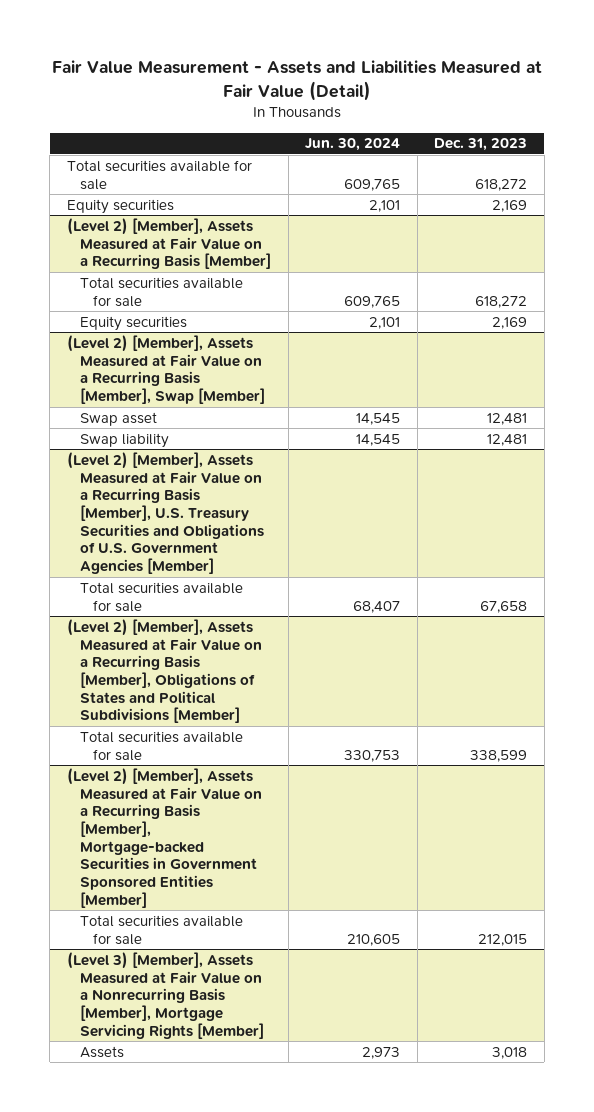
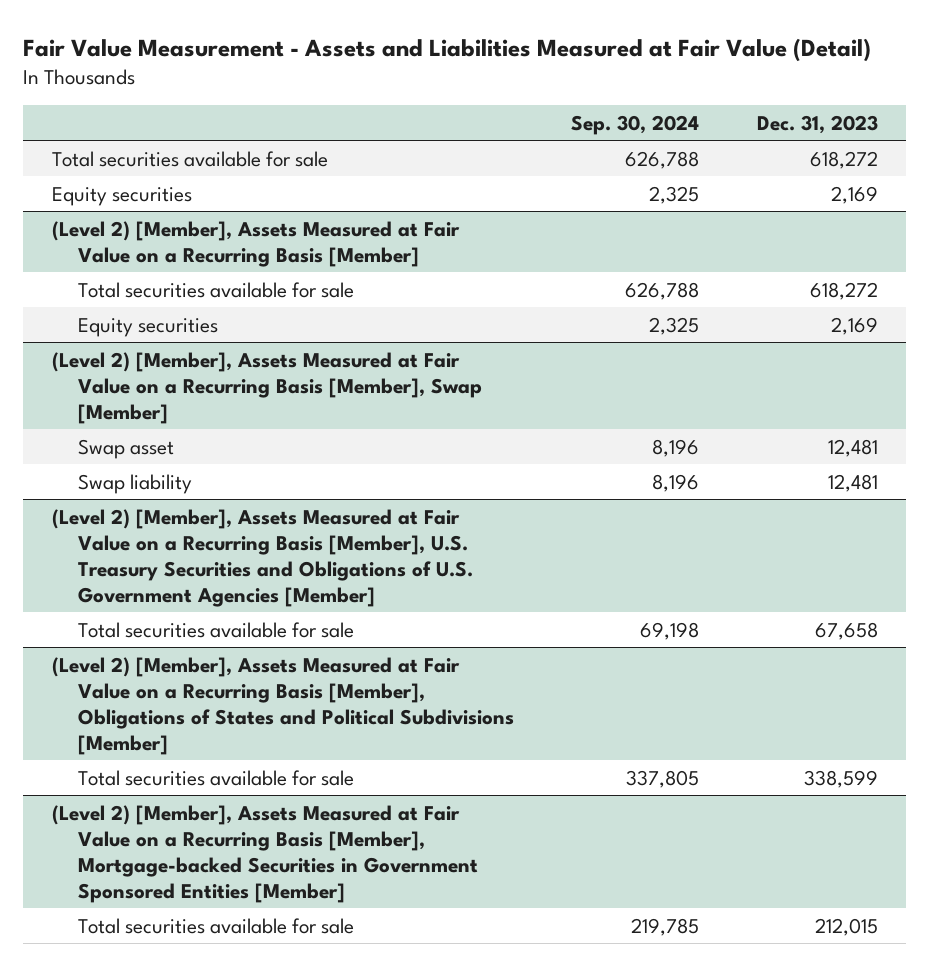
- | Jun. 30, 2024 | Dec. 31, 2023
+ | Sep. 30, 2024 | Dec. 31, 2023
- (Level 3) [Member], Assets Measured at Fair Value on a Nonrecurring Basis [Member], Mortgage Servicing Rights [Member]
- Assets | 2,973 | 3,018

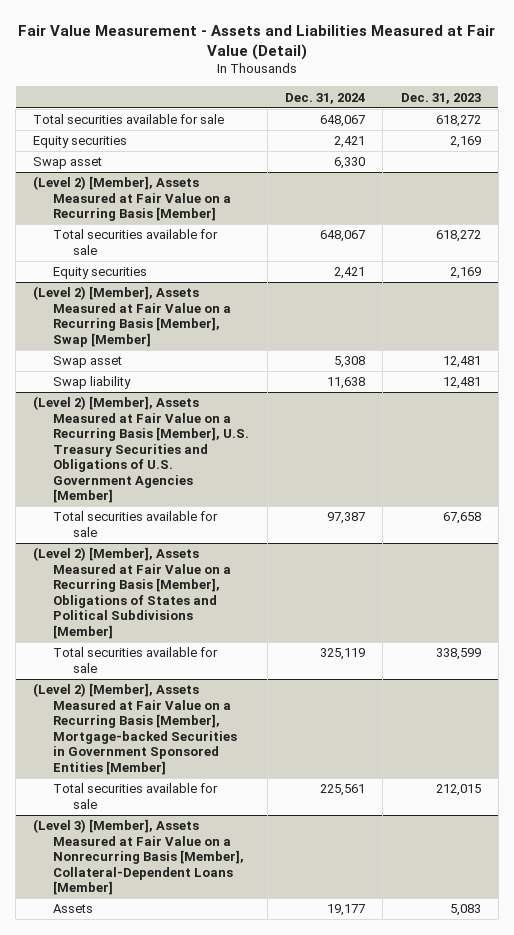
- | Sep. 30, 2024 | Dec. 31, 2023
+ | Dec. 31, 2024 | Dec. 31, 2023
+ Swap asset | 6,330 |
+ (Level 3) [Member], Assets Measured at Fair Value on a Nonrecurring Basis [Member], Collateral-Dependent Loans [Member]
+ Assets | 19,177 | 5,083

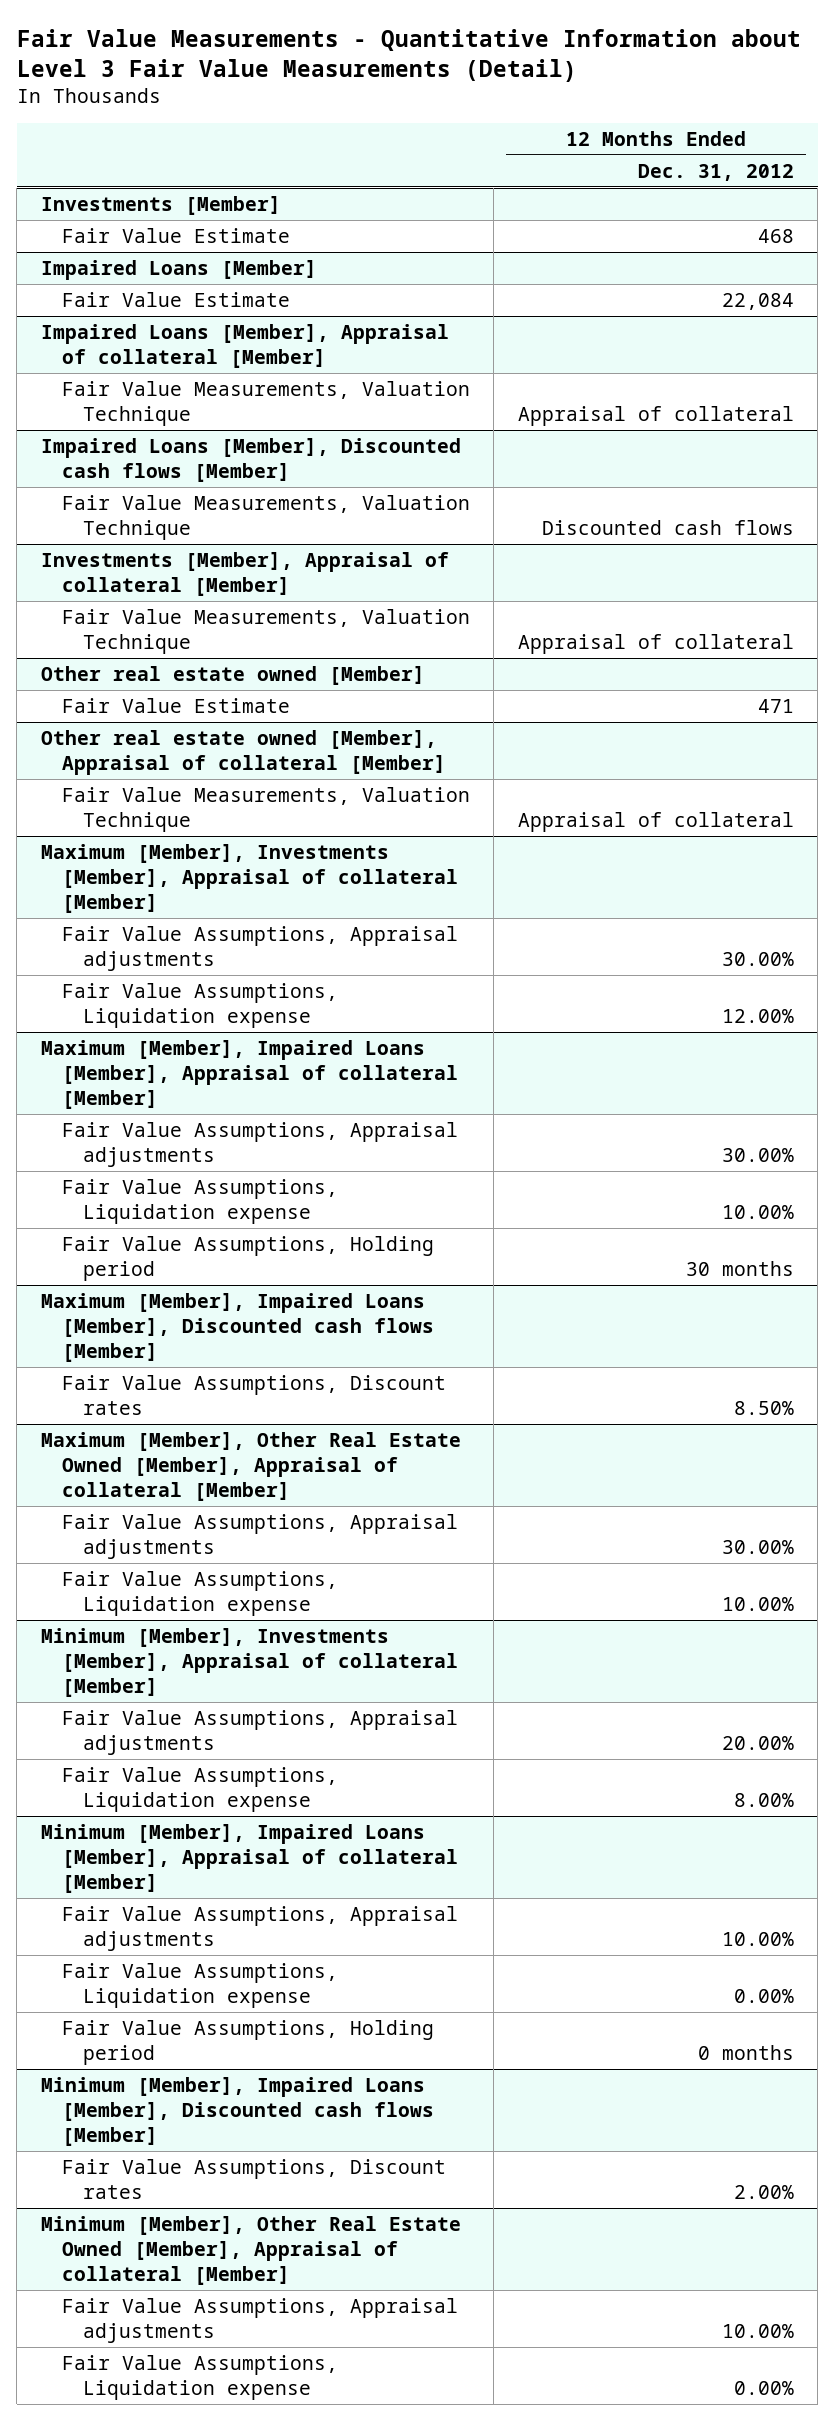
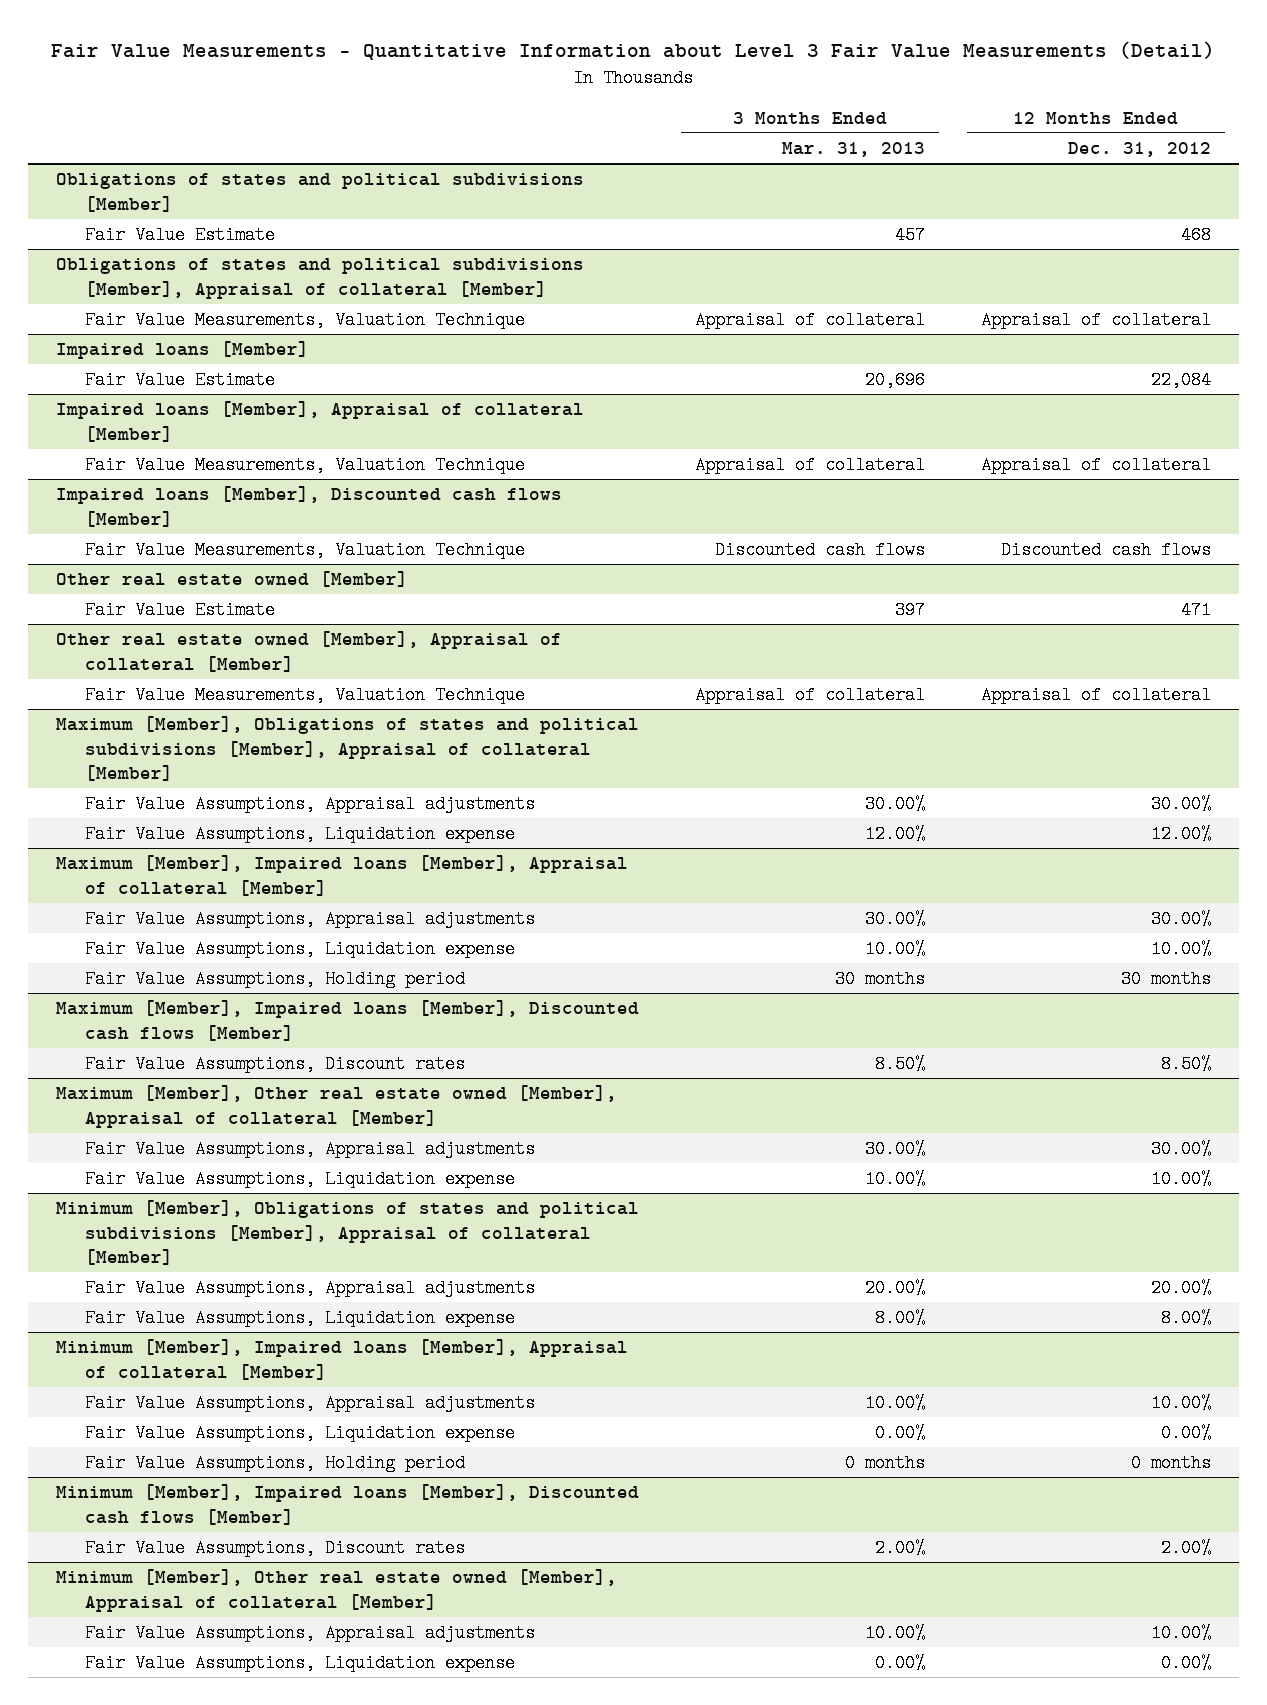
- | 12 Months Ended Dec. 31, 2012
+ | 3 Months Ended Mar. 31, 2013 | 12 Months Ended Dec. 31, 2012
- Investments [Member]
+ Obligations of states and political subdivisions [Member]
- Impaired Loans [Member]
+ Obligations of states and political subdivisions [Member], Appraisal of collateral [Member]
+ Fair Value Measurements, Valuation Technique | Appraisal of collateral | Appraisal of collateral
+ Impaired loans [Member]
- Impaired Loans [Member], Appraisal of collateral [Member]
+ Impaired loans [Member], Appraisal of collateral [Member]
- Impaired Loans [Member], Discounted cash flows [Member]
+ Impaired loans [Member], Discounted cash flows [Member]
- Investments [Member], Appraisal of collateral [Member]
- Fair Value Measurements, Valuation Technique | Appraisal of collateral
- Maximum [Member], Investments [Member], Appraisal of collateral [Member]
+ Maximum [Member], Obligations of states and political subdivisions [Member], Appraisal of collateral [Member]
- Maximum [Member], Impaired Loans [Member], Appraisal of collateral [Member]
+ Maximum [Member], Impaired loans [Member], Appraisal of collateral [Member]
- Maximum [Member], Impaired Loans [Member], Discounted cash flows [Member]
+ Maximum [Member], Impaired loans [Member], Discounted cash flows [Member]
- Maximum [Member], Other Real Estate Owned [Member], Appraisal of collateral [Member]
+ Maximum [Member], Other real estate owned [Member], Appraisal of collateral [Member]
- Minimum [Member], Investments [Member], Appraisal of collateral [Member]
+ Minimum [Member], Obligations of states and political subdivisions [Member], Appraisal of collateral [Member]
- Minimum [Member], Impaired Loans [Member], Appraisal of collateral [Member]
+ Minimum [Member], Impaired loans [Member], Appraisal of collateral [Member]
- Minimum [Member], Impaired Loans [Member], Discounted cash flows [Member]
+ Minimum [Member], Impaired loans [Member], Discounted cash flows [Member]
- Minimum [Member], Other Real Estate Owned [Member], Appraisal of collateral [Member]
+ Minimum [Member], Other real estate owned [Member], Appraisal of collateral [Member]

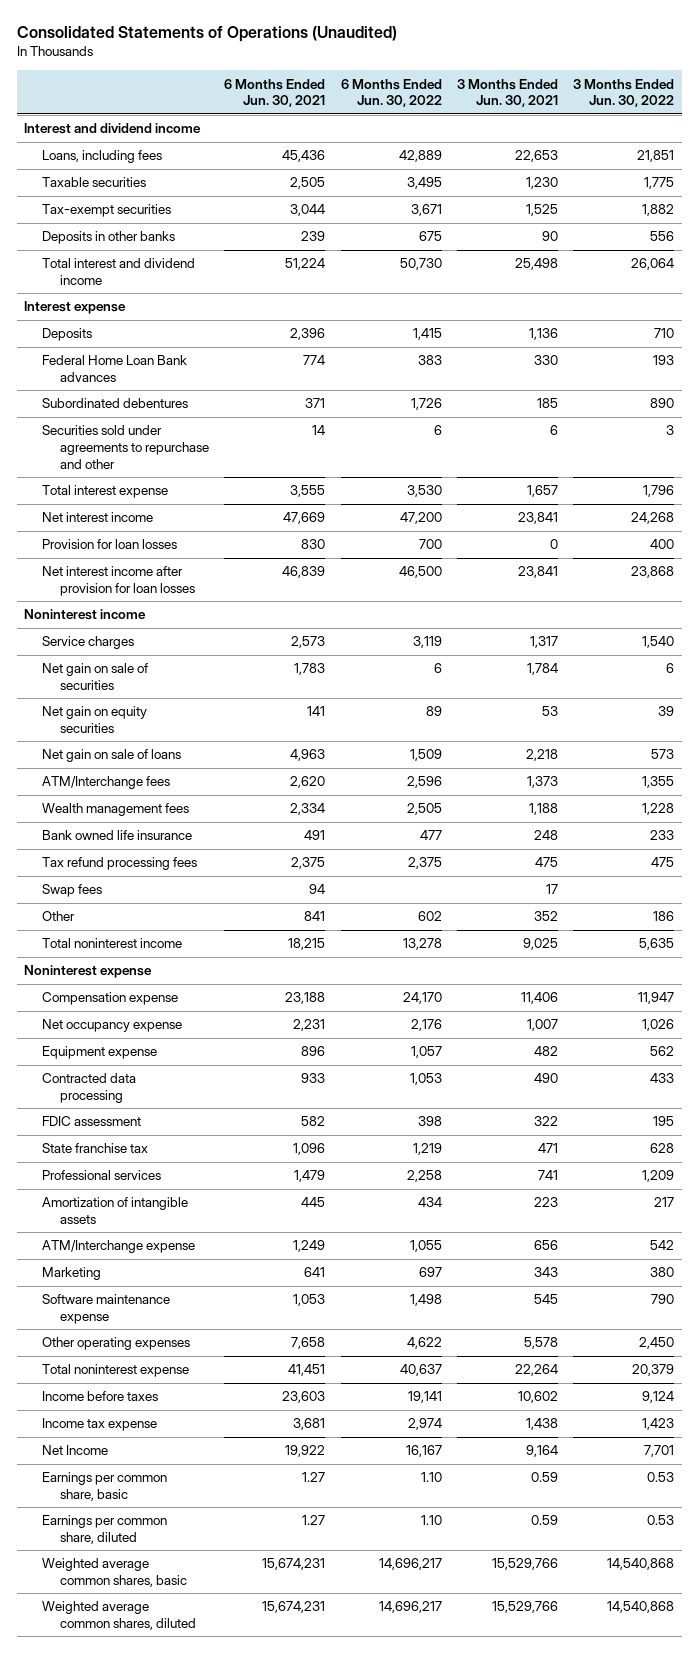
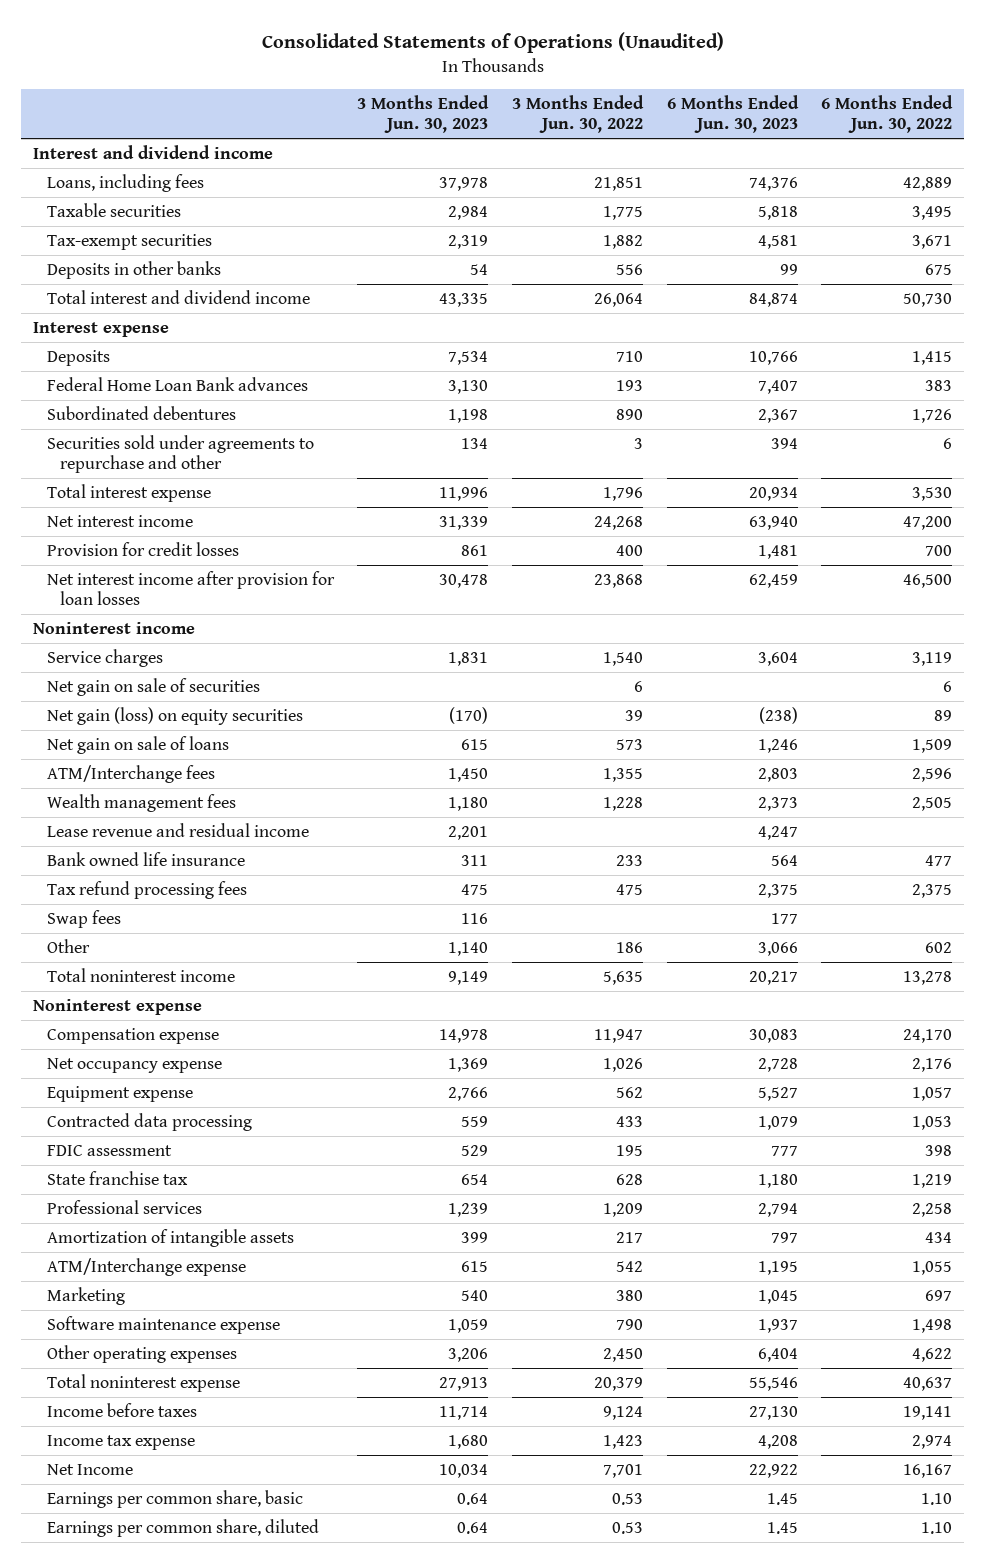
- | 6 Months Ended Jun. 30, 2021 | 6 Months Ended Jun. 30, 2022 | 3 Months Ended Jun. 30, 2021 | 3 Months Ended Jun. 30, 2022
+ | 3 Months Ended Jun. 30, 2023 | 3 Months Ended Jun. 30, 2022 | 6 Months Ended Jun. 30, 2023 | 6 Months Ended Jun. 30, 2022
- Provision for loan losses | 830 | 700 | 0 | 400
+ Provision for credit losses | 861 | 400 | 1,481 | 700
- Net gain on equity securities | 141 | 89 | 53 | 39
+ Net gain (loss) on equity securities | (170) | 39 | (238) | 89
+ Lease revenue and residual income | 2,201 | | 4,247 |
- Weighted average common shares, basic | 15,674,231 | 14,696,217 | 15,529,766 | 14,540,868
- Weighted average common shares, diluted | 15,674,231 | 14,696,217 | 15,529,766 | 14,540,868

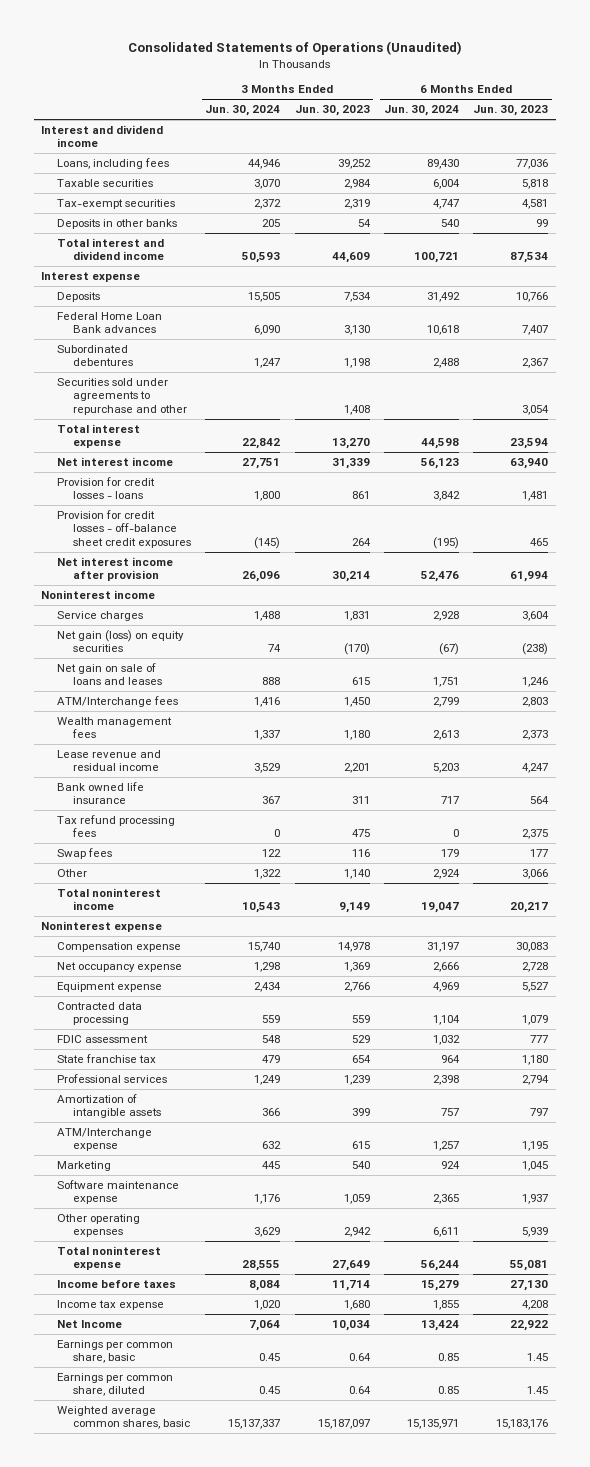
- | 3 Months Ended Jun. 30, 2023 | 3 Months Ended Jun. 30, 2022 | 6 Months Ended Jun. 30, 2023 | 6 Months Ended Jun. 30, 2022
+ | 3 Months Ended Jun. 30, 2024 | 3 Months Ended Jun. 30, 2023 | 6 Months Ended Jun. 30, 2024 | 6 Months Ended Jun. 30, 2023
- Loans, including fees | 37,978 | 21,851 | 74,376 | 42,889
+ Loans, including fees | 44,946 | 39,252 | 89,430 | 77,036
- Total interest and dividend income | 43,335 | 26,064 | 84,874 | 50,730
+ Total interest and dividend income | 50,593 | 44,609 | 100,721 | 87,534
- Securities sold under agreements to repurchase and other | 134 | 3 | 394 | 6
- Total interest expense | 11,996 | 1,796 | 20,934 | 3,530
+ Securities sold under agreements to repurchase and other | | 1,408 | | 3,054
+ Total interest expense | 22,842 | 13,270 | 44,598 | 23,594
- Provision for credit losses | 861 | 400 | 1,481 | 700
- Net interest income after provision for loan losses | 30,478 | 23,868 | 62,459 | 46,500
+ Provision for credit losses - loans | 1,800 | 861 | 3,842 | 1,481
+ Provision for credit losses - off-balance sheet credit exposures | (145) | 264 | (195) | 465
+ Net interest income after provision | 26,096 | 30,214 | 52,476 | 61,994
- Net gain on sale of securities | | 6 | | 6
- Net gain on sale of loans | 615 | 573 | 1,246 | 1,509
+ Net gain on sale of loans and leases | 888 | 615 | 1,751 | 1,246
- Other operating expenses | 3,206 | 2,450 | 6,404 | 4,622
- Total noninterest expense | 27,913 | 20,379 | 55,546 | 40,637
+ Other operating expenses | 3,629 | 2,942 | 6,611 | 5,939
+ Total noninterest expense | 28,555 | 27,649 | 56,244 | 55,081
+ Weighted average common shares, basic | 15,137,337 | 15,187,097 | 15,135,971 | 15,183,176

